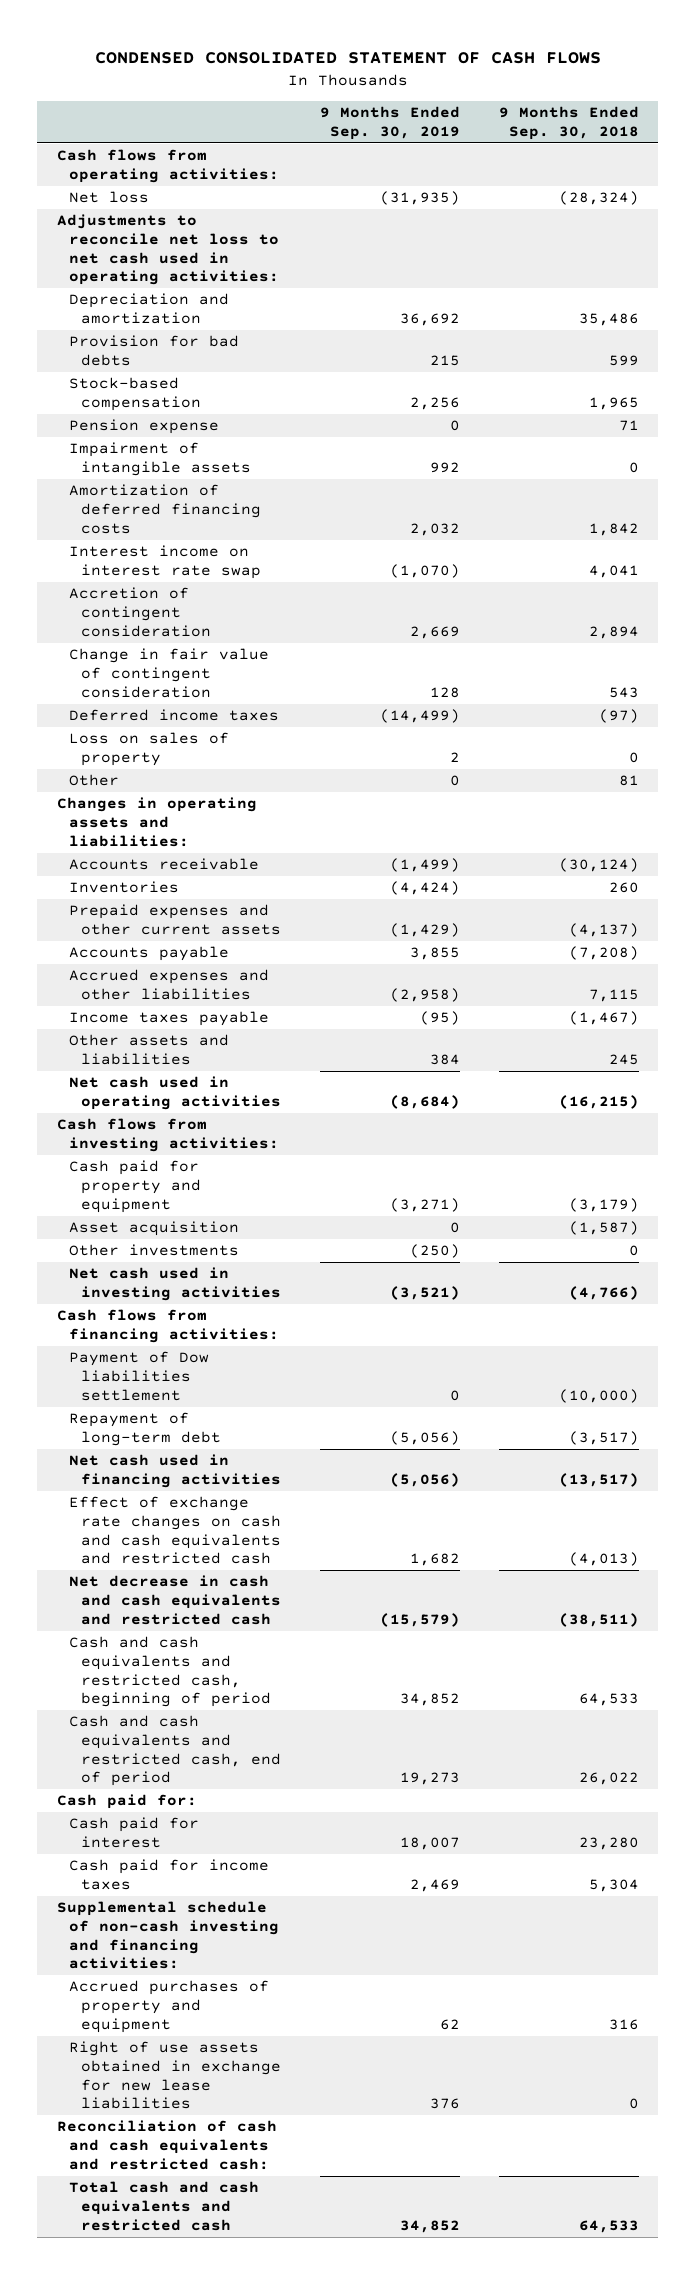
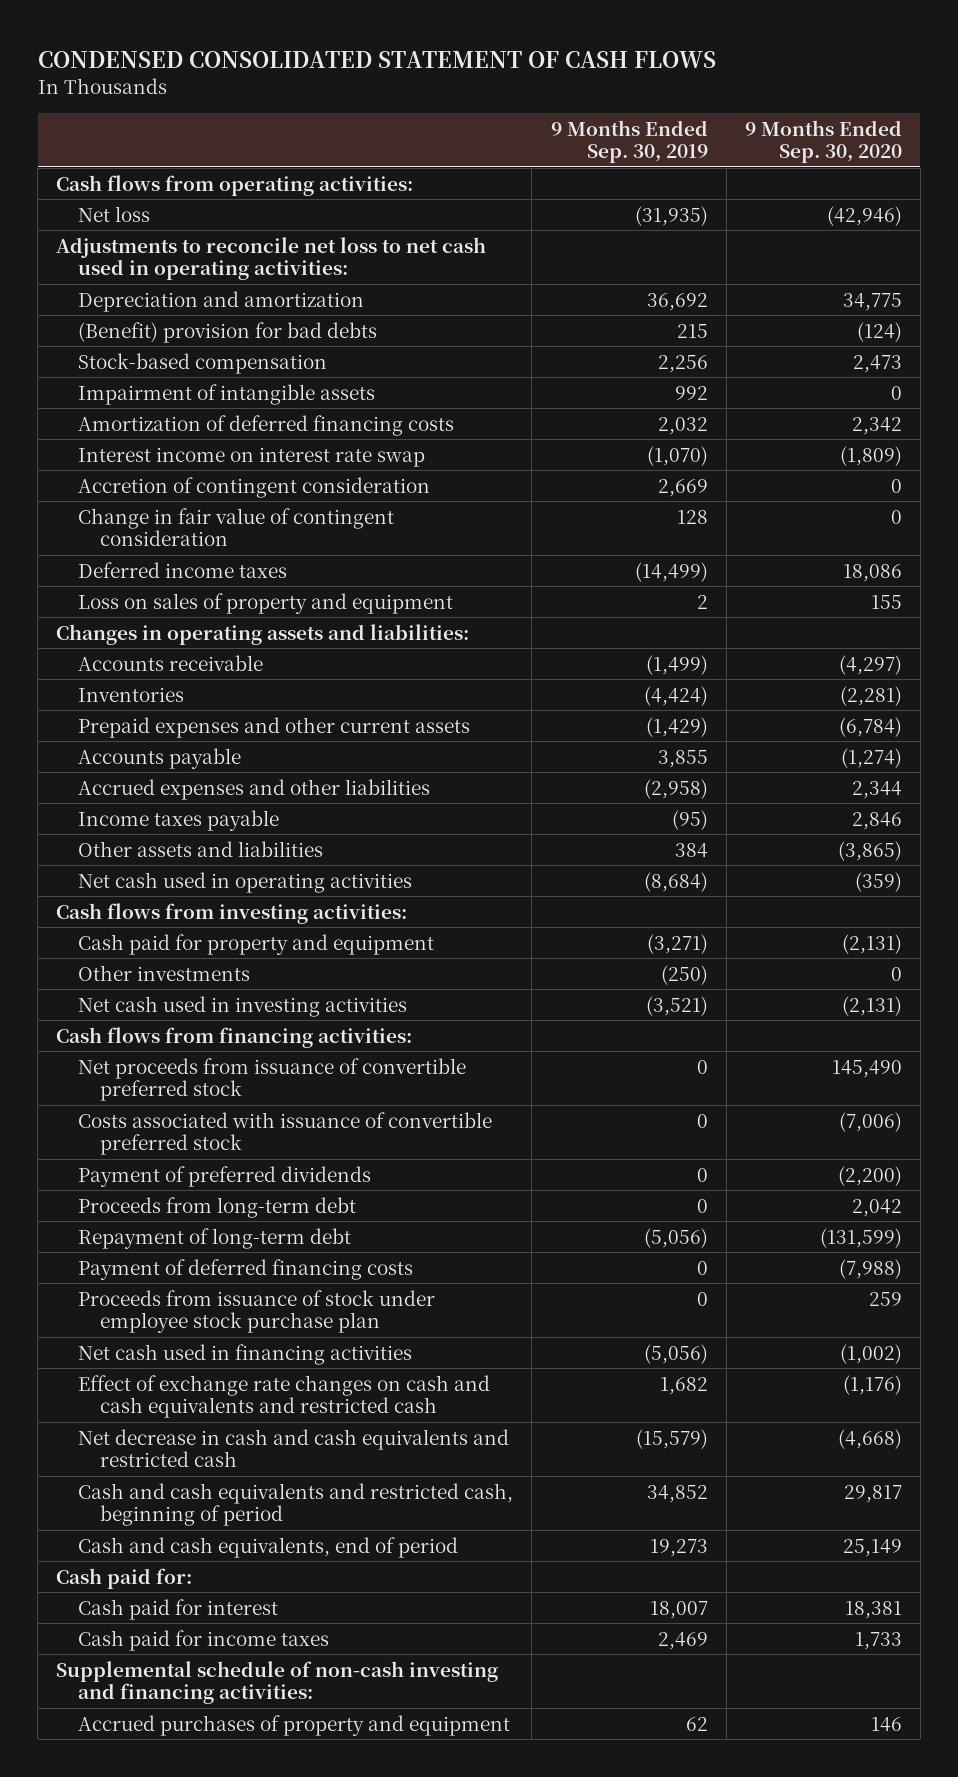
- | 9 Months Ended Sep. 30, 2019 | 9 Months Ended Sep. 30, 2018
+ | 9 Months Ended Sep. 30, 2019 | 9 Months Ended Sep. 30, 2020
- Provision for bad debts | 215 | 599
+ (Benefit) provision for bad debts | 215 | (124)
- Pension expense | 0 | 71
- Loss on sales of property | 2 | 0
- Other | 0 | 81
+ Loss on sales of property and equipment | 2 | 155
- Asset acquisition | 0 | (1,587)
- Payment of Dow liabilities settlement | 0 | (10,000)
+ Net proceeds from issuance of convertible preferred stock | 0 | 145,490
+ Costs associated with issuance of convertible preferred stock | 0 | (7,006)
+ Payment of preferred dividends | 0 | (2,200)
+ Proceeds from long-term debt | 0 | 2,042
+ Payment of deferred financing costs | 0 | (7,988)
+ Proceeds from issuance of stock under employee stock purchase plan | 0 | 259
- Cash and cash equivalents and restricted cash, end of period | 19,273 | 26,022
+ Cash and cash equivalents, end of period | 19,273 | 25,149
- Right of use assets obtained in exchange for new lease liabilities | 376 | 0
- Reconciliation of cash and cash equivalents and restricted cash:
- Total cash and cash equivalents and restricted cash | 34,852 | 64,533

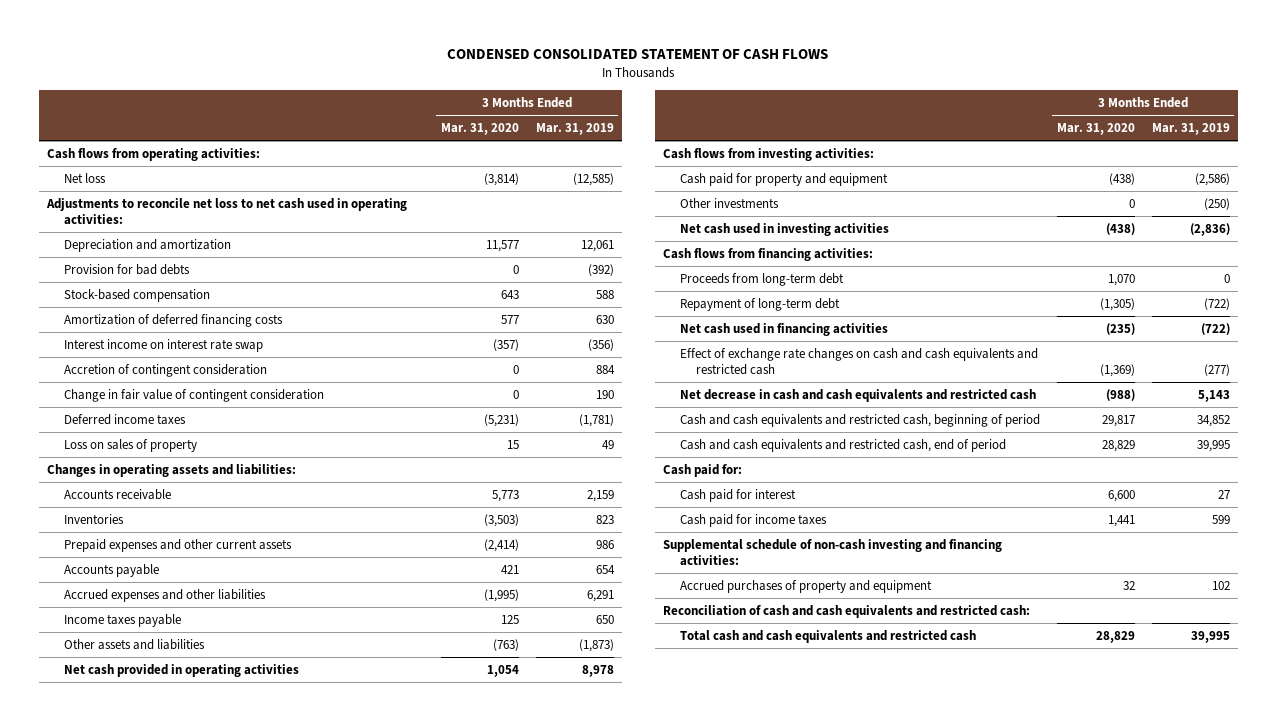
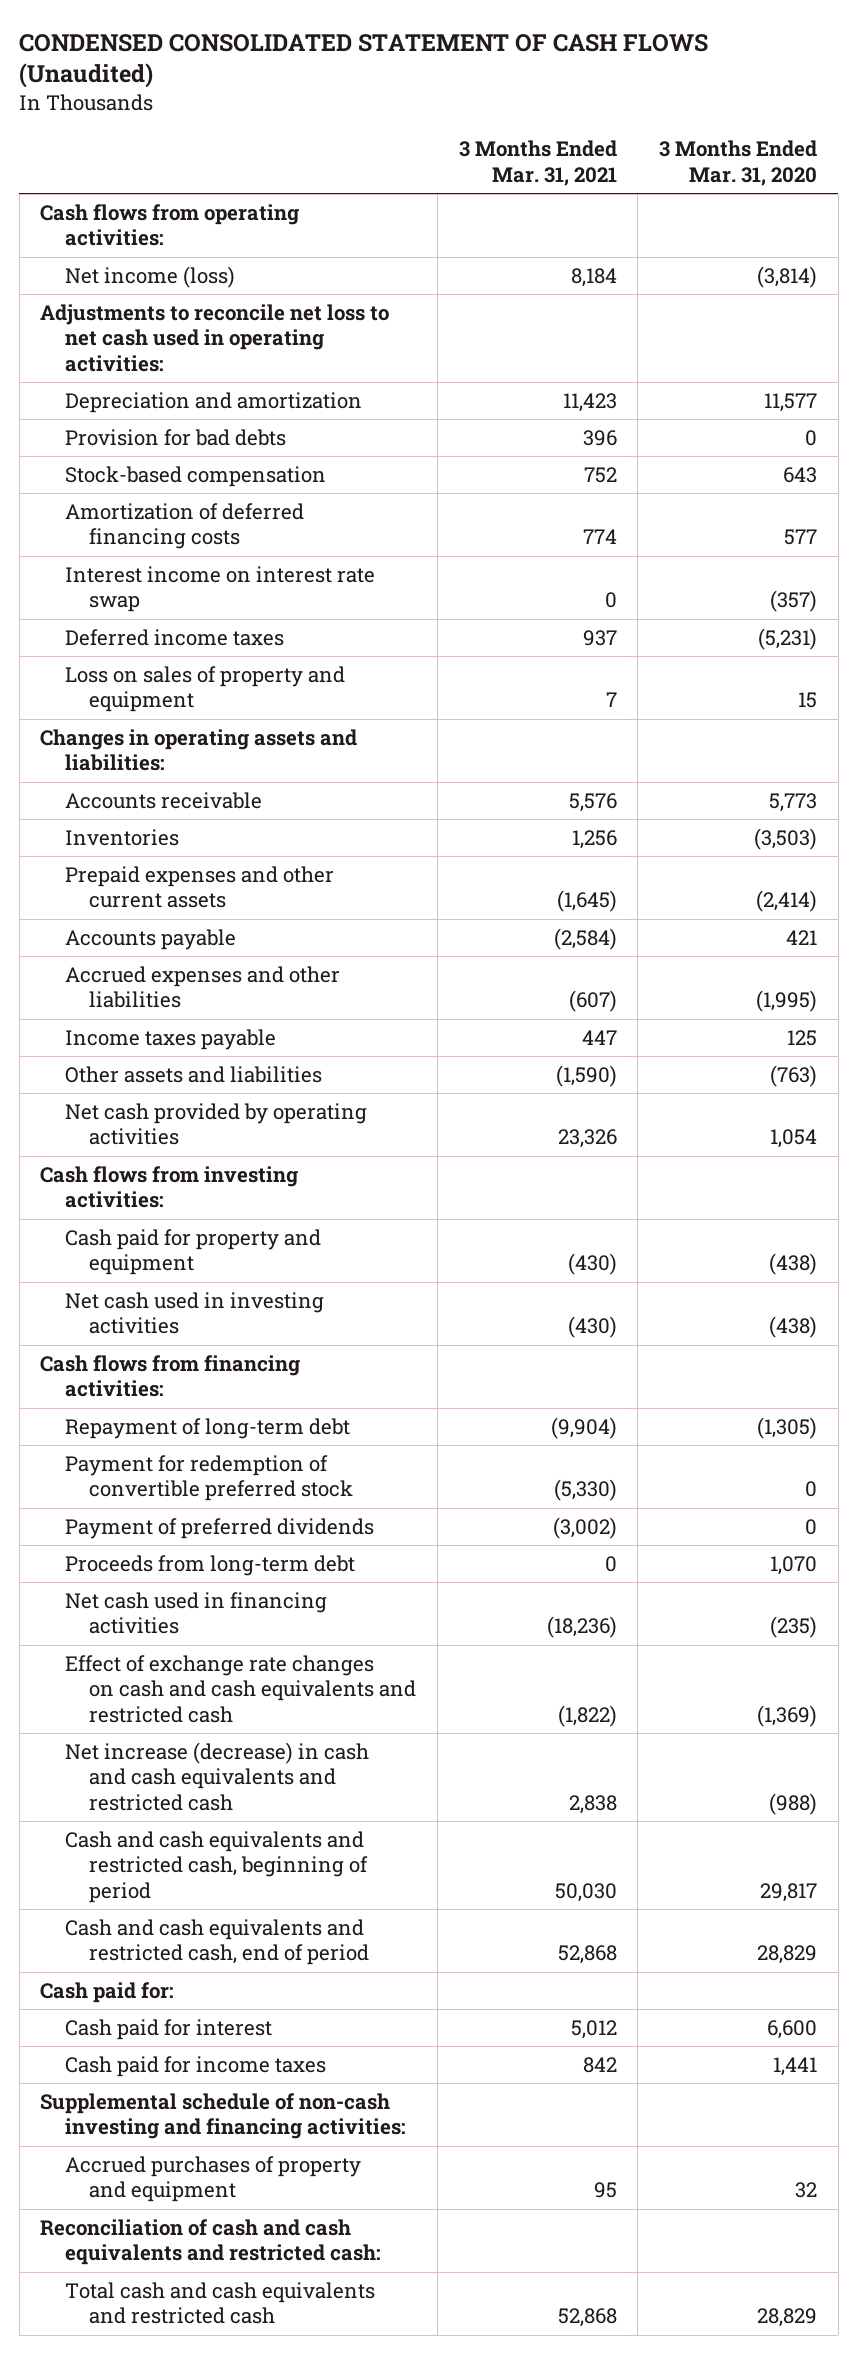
- CONDENSED CONSOLIDATED STATEMENT OF CASH FLOWS
+ CONDENSED CONSOLIDATED STATEMENT OF CASH FLOWS (Unaudited)
- | 3 Months Ended Mar. 31, 2020 | 3 Months Ended Mar. 31, 2019
+ | 3 Months Ended Mar. 31, 2021 | 3 Months Ended Mar. 31, 2020
- Net loss | (3,814) | (12,585)
+ Net income (loss) | 8,184 | (3,814)
- Accretion of contingent consideration | 0 | 884
- Change in fair value of contingent consideration | 0 | 190
- Loss on sales of property | 15 | 49
+ Loss on sales of property and equipment | 7 | 15
- Net cash provided in operating activities | 1,054 | 8,978
+ Net cash provided by operating activities | 23,326 | 1,054
- Other investments | 0 | (250)
+ Payment for redemption of convertible preferred stock | (5,330) | 0
+ Payment of preferred dividends | (3,002) | 0
moved down: Proceeds from long-term debt | 0 | 1,070
- Net decrease in cash and cash equivalents and restricted cash | (988) | 5,143
+ Net increase (decrease) in cash and cash equivalents and restricted cash | 2,838 | (988)

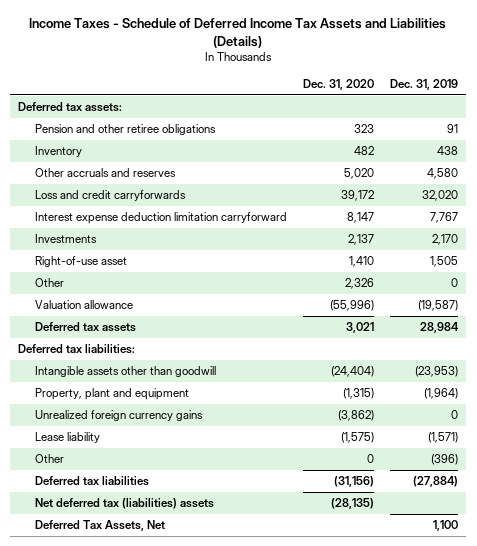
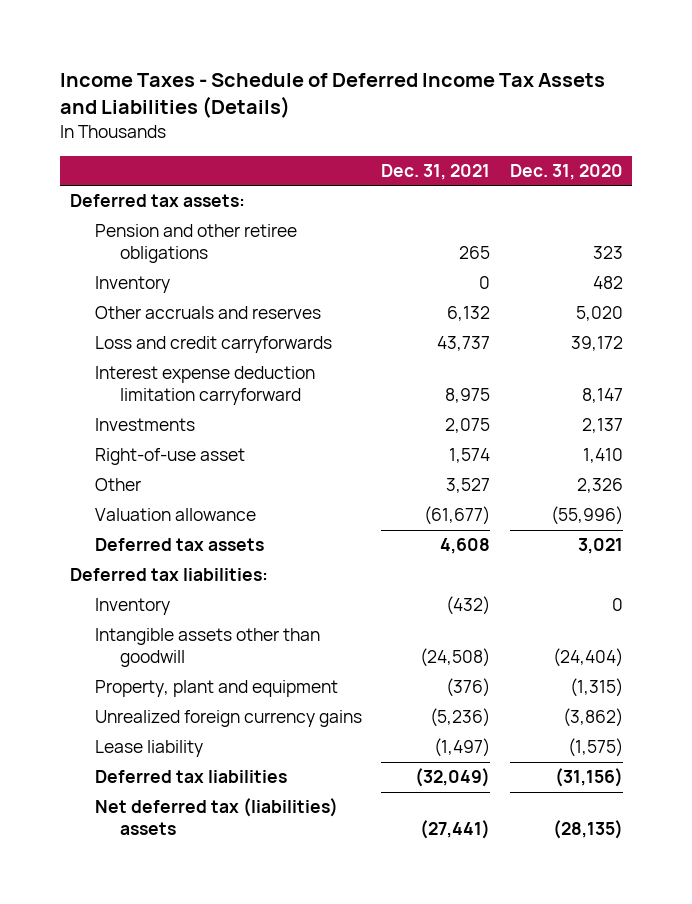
- | Dec. 31, 2020 | Dec. 31, 2019
+ | Dec. 31, 2021 | Dec. 31, 2020
+ Inventory | (432) | 0
- Other | 0 | (396)
- Deferred Tax Assets, Net | | 1,100

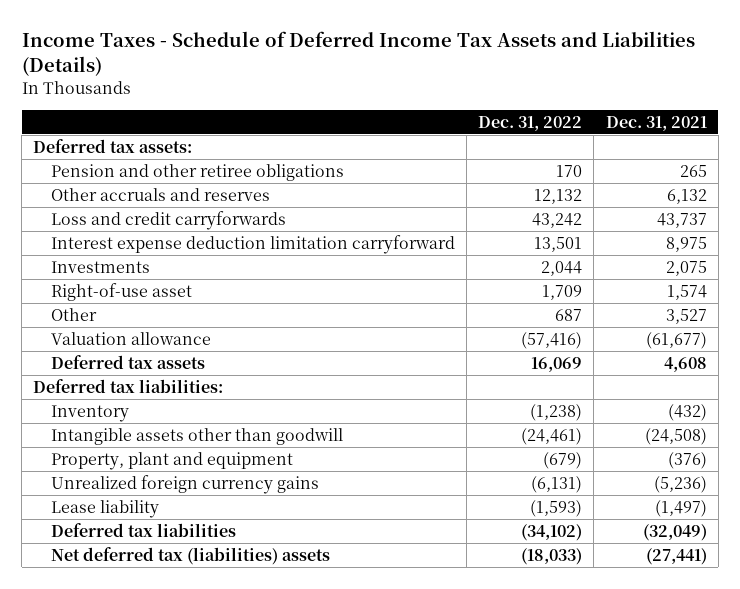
- | Dec. 31, 2021 | Dec. 31, 2020
+ | Dec. 31, 2022 | Dec. 31, 2021
- Inventory | 0 | 482

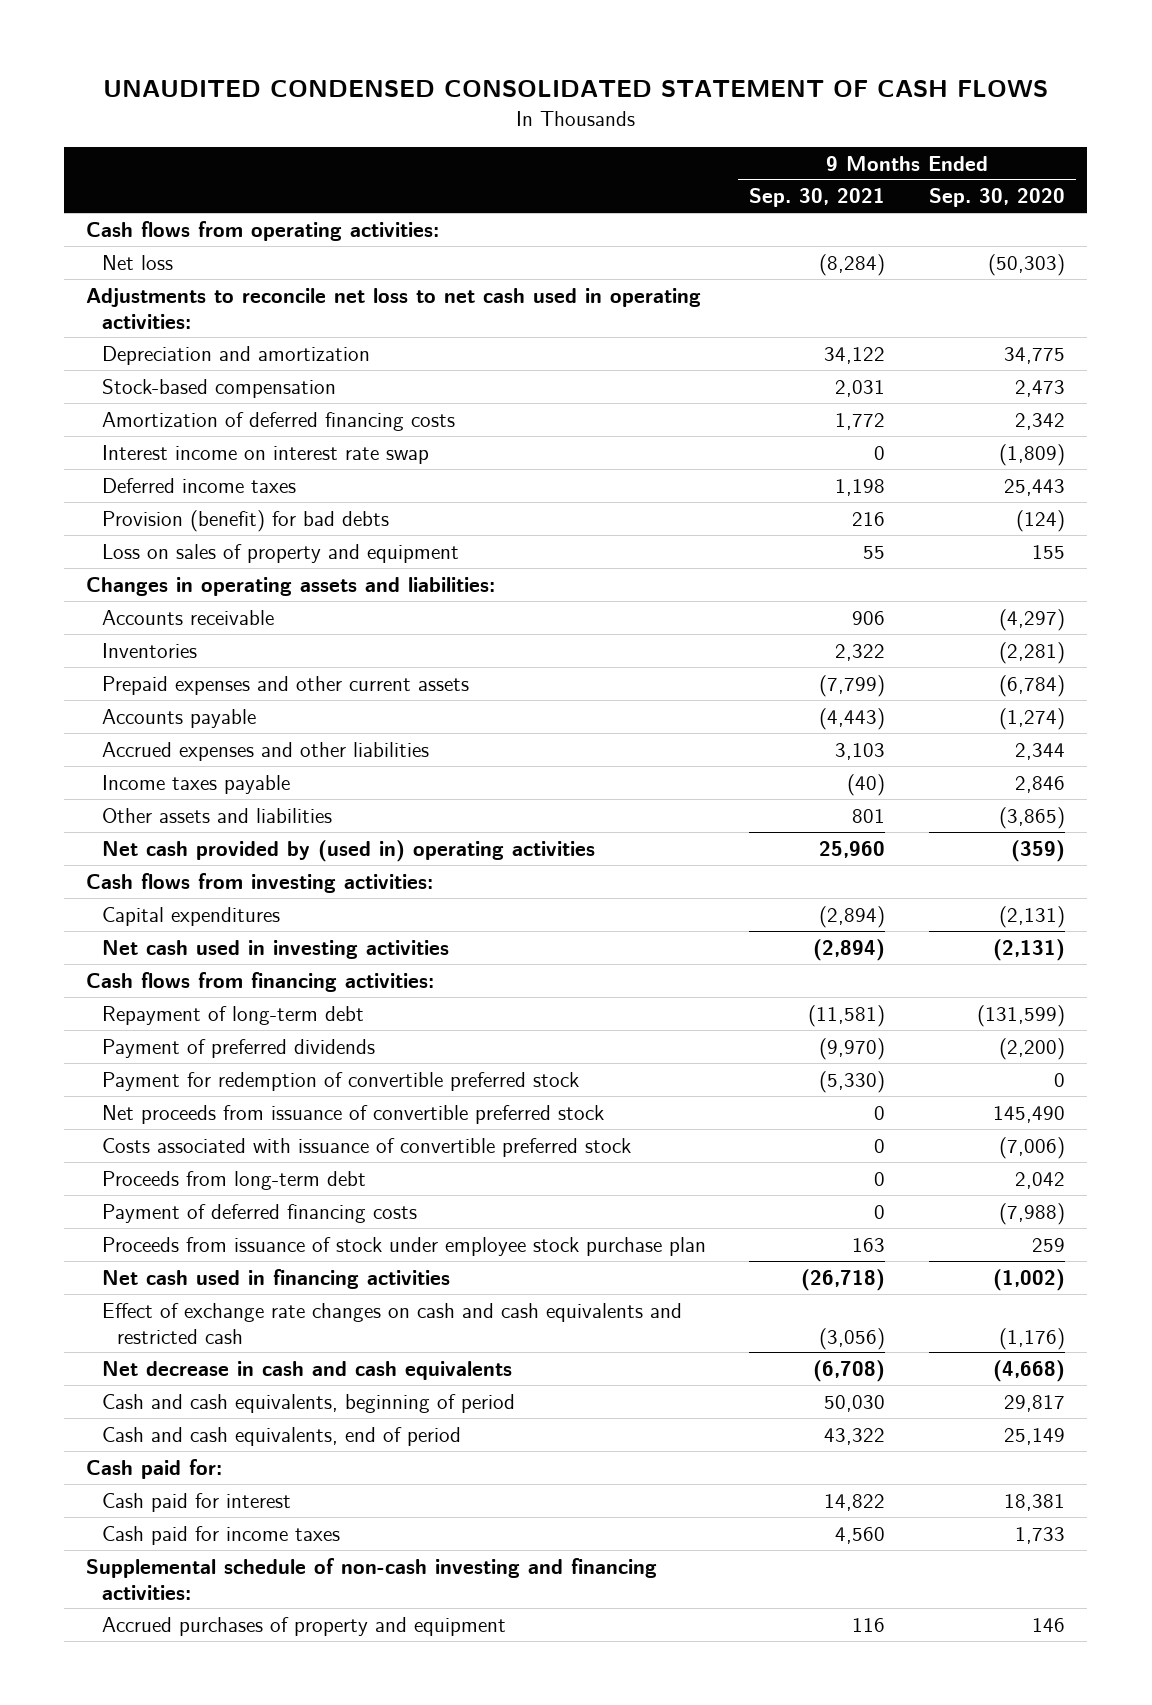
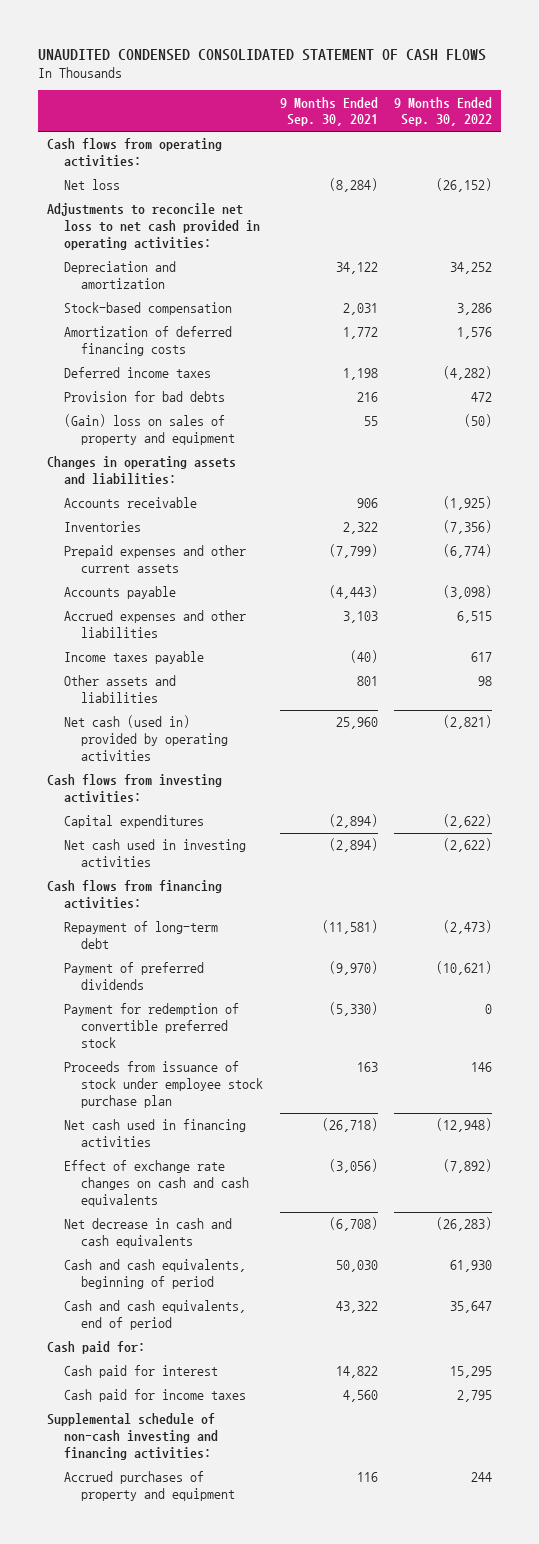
- | 9 Months Ended Sep. 30, 2021 | 9 Months Ended Sep. 30, 2020
+ | 9 Months Ended Sep. 30, 2021 | 9 Months Ended Sep. 30, 2022
- Adjustments to reconcile net loss to net cash used in operating activities:
+ Adjustments to reconcile net loss to net cash provided in operating activities:
- Interest income on interest rate swap | 0 | (1,809)
- Provision (benefit) for bad debts | 216 | (124)
- Loss on sales of property and equipment | 55 | 155
+ Provision for bad debts | 216 | 472
+ (Gain) loss on sales of property and equipment | 55 | (50)
- Net cash provided by (used in) operating activities | 25,960 | (359)
+ Net cash (used in) provided by operating activities | 25,960 | (2,821)
- Net proceeds from issuance of convertible preferred stock | 0 | 145,490
- Costs associated with issuance of convertible preferred stock | 0 | (7,006)
- Proceeds from long-term debt | 0 | 2,042
- Payment of deferred financing costs | 0 | (7,988)
- Effect of exchange rate changes on cash and cash equivalents and restricted cash | (3,056) | (1,176)
+ Effect of exchange rate changes on cash and cash equivalents | (3,056) | (7,892)

